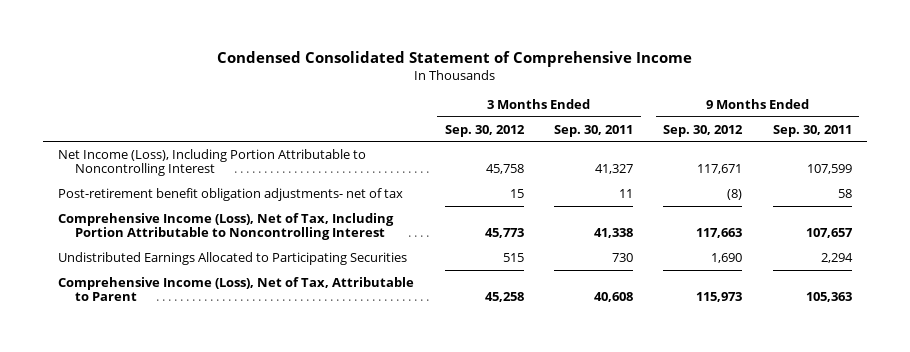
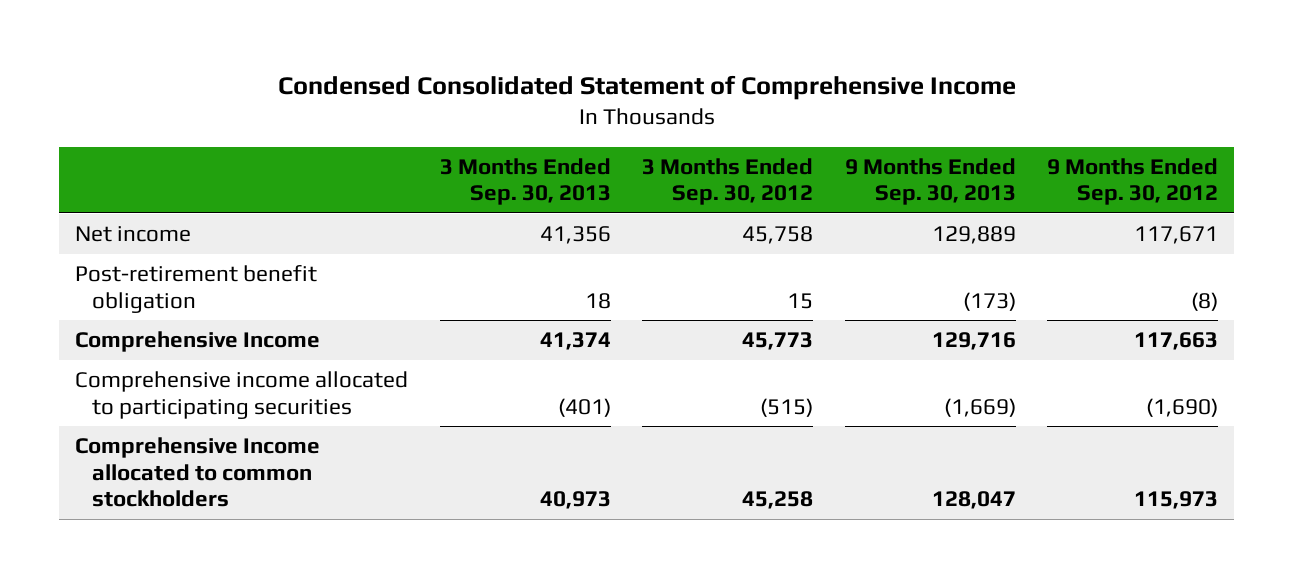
- | 3 Months Ended Sep. 30, 2012 | 3 Months Ended Sep. 30, 2011 | 9 Months Ended Sep. 30, 2012 | 9 Months Ended Sep. 30, 2011
+ | 3 Months Ended Sep. 30, 2013 | 3 Months Ended Sep. 30, 2012 | 9 Months Ended Sep. 30, 2013 | 9 Months Ended Sep. 30, 2012
- Net Income (Loss), Including Portion Attributable to Noncontrolling Interest | 45,758 | 41,327 | 117,671 | 107,599
- Post-retirement benefit obligation adjustments- net of tax | 15 | 11 | (8) | 58
- Comprehensive Income (Loss), Net of Tax, Including Portion Attributable to Noncontrolling Interest | 45,773 | 41,338 | 117,663 | 107,657
- Undistributed Earnings Allocated to Participating Securities | 515 | 730 | 1,690 | 2,294
- Comprehensive Income (Loss), Net of Tax, Attributable to Parent | 45,258 | 40,608 | 115,973 | 105,363
+ Net income | 41,356 | 45,758 | 129,889 | 117,671
+ Post-retirement benefit obligation | 18 | 15 | (173) | (8)
+ Comprehensive Income | 41,374 | 45,773 | 129,716 | 117,663
+ Comprehensive income allocated to participating securities | (401) | (515) | (1,669) | (1,690)
+ Comprehensive Income allocated to common stockholders | 40,973 | 45,258 | 128,047 | 115,973

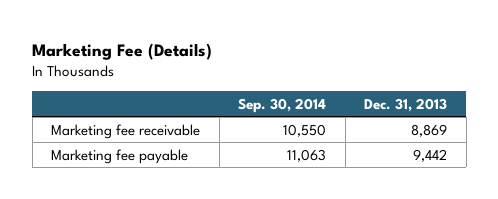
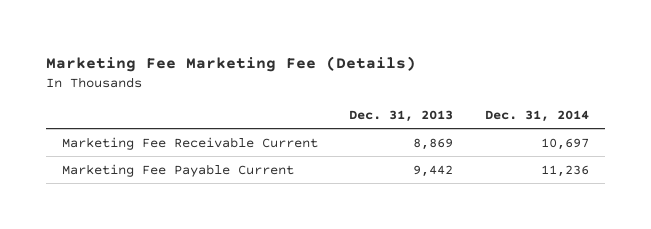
- Marketing Fee (Details)
+ Marketing Fee Marketing Fee (Details)
- | Sep. 30, 2014 | Dec. 31, 2013
+ | Dec. 31, 2013 | Dec. 31, 2014
- Marketing fee receivable | 10,550 | 8,869
- Marketing fee payable | 11,063 | 9,442
+ Marketing Fee Receivable Current | 8,869 | 10,697
+ Marketing Fee Payable Current | 9,442 | 11,236

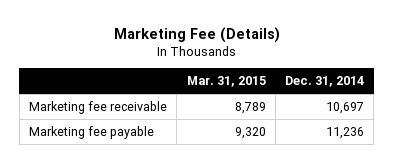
- Marketing Fee Marketing Fee (Details)
+ Marketing Fee (Details)
- | Dec. 31, 2013 | Dec. 31, 2014
+ | Mar. 31, 2015 | Dec. 31, 2014
- Marketing Fee Receivable Current | 8,869 | 10,697
- Marketing Fee Payable Current | 9,442 | 11,236
+ Marketing fee receivable | 8,789 | 10,697
+ Marketing fee payable | 9,320 | 11,236

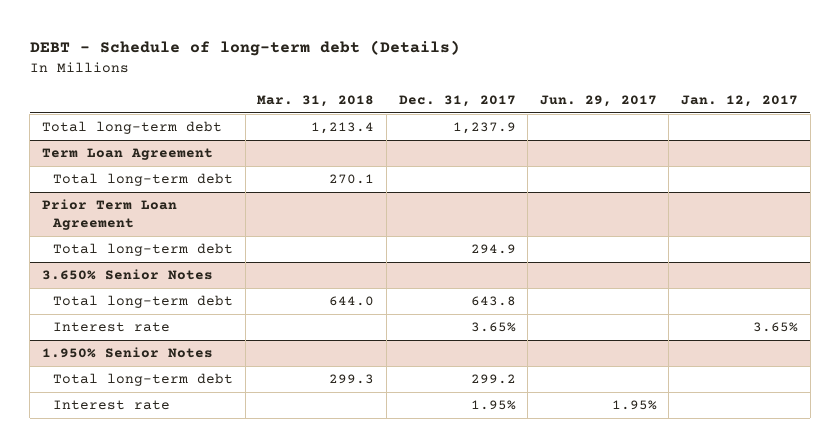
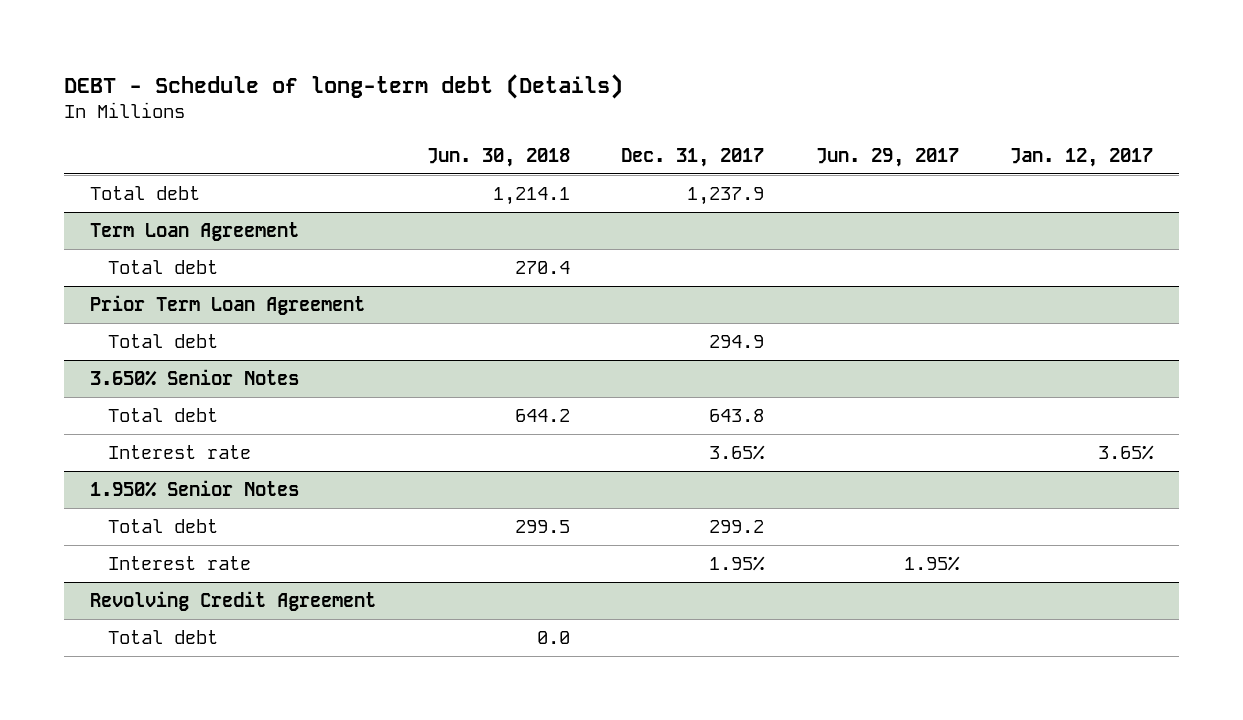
- | Mar. 31, 2018 | Dec. 31, 2017 | Jun. 29, 2017 | Jan. 12, 2017
+ | Jun. 30, 2018 | Dec. 31, 2017 | Jun. 29, 2017 | Jan. 12, 2017
- Total long-term debt | 1,213.4 | 1,237.9 | |
+ Total debt | 1,214.1 | 1,237.9 | |
@ Term Loan Agreement
- Total long-term debt | 270.1 | | |
+ Total debt | 270.4 | | |
@ Prior Term Loan Agreement
- Total long-term debt | | 294.9 | |
+ Total debt | | 294.9 | |
@ 3.650% Senior Notes
- Total long-term debt | 644.0 | 643.8 | |
+ Total debt | 644.2 | 643.8 | |
@ 1.950% Senior Notes
- Total long-term debt | 299.3 | 299.2 | |
+ Total debt | 299.5 | 299.2 | |
+ Revolving Credit Agreement
+ Total debt | 0.0 | | |

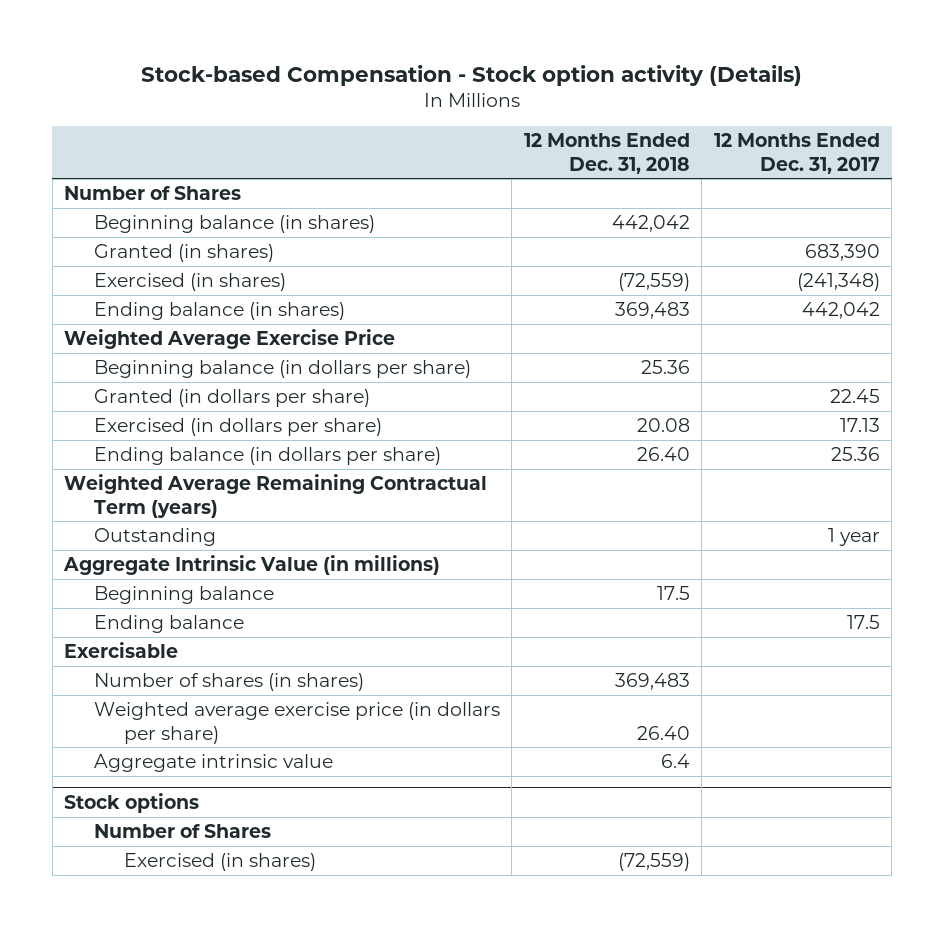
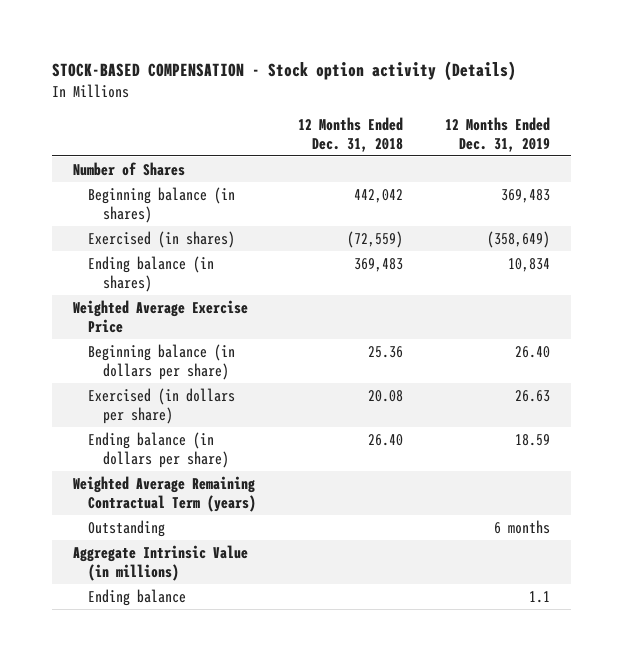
- Stock-based Compensation - Stock option activity (Details)
+ STOCK-BASED COMPENSATION - Stock option activity (Details)
- | 12 Months Ended Dec. 31, 2018 | 12 Months Ended Dec. 31, 2017
+ | 12 Months Ended Dec. 31, 2018 | 12 Months Ended Dec. 31, 2019
- Granted (in shares) | | 683,390
- Granted (in dollars per share) | | 22.45
- Beginning balance | 17.5 |
- Exercisable
- Number of shares (in shares) | 369,483 |
- Weighted average exercise price (in dollars per share) | 26.40 |
- Aggregate intrinsic value | 6.4 |
- Stock options
- Number of Shares
- Exercised (in shares) | (72,559) |

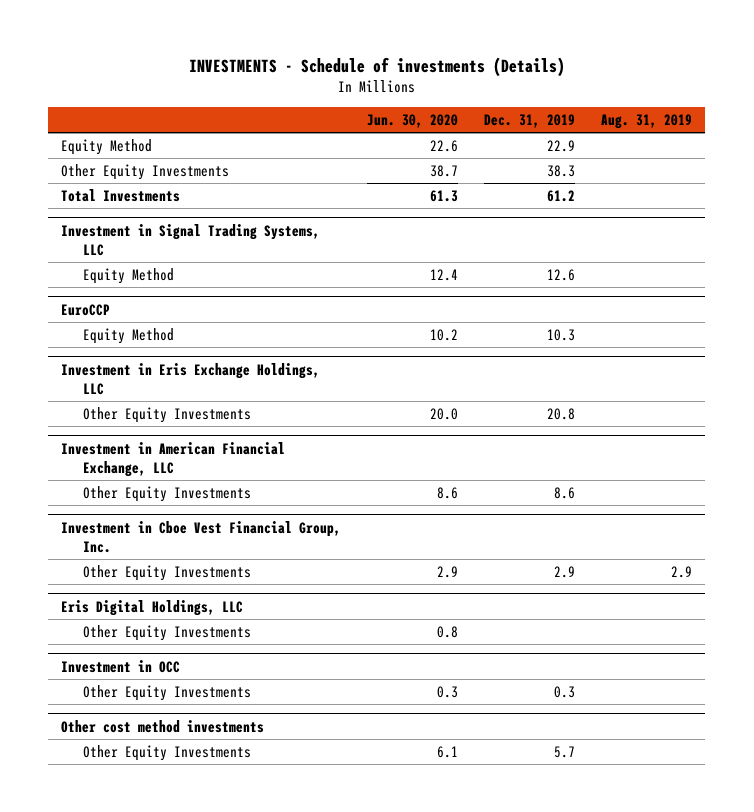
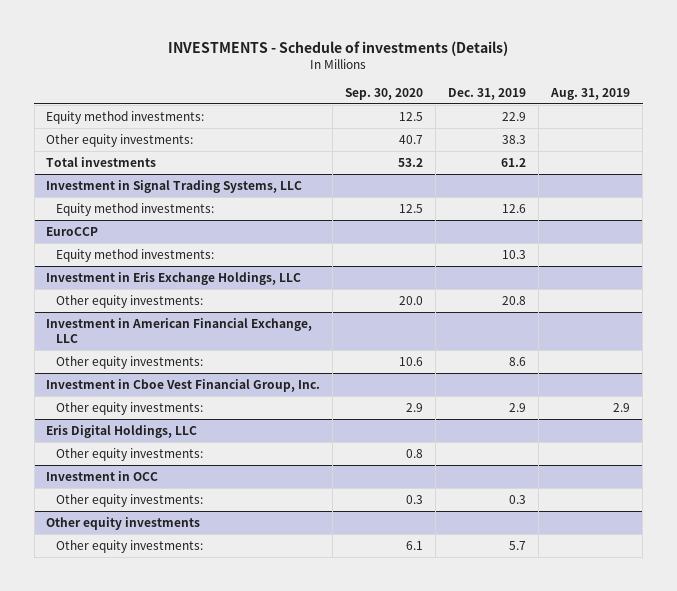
- | Jun. 30, 2020 | Dec. 31, 2019 | Aug. 31, 2019
+ | Sep. 30, 2020 | Dec. 31, 2019 | Aug. 31, 2019
- Equity Method | 22.6 | 22.9 |
- Other Equity Investments | 38.7 | 38.3 |
- Total Investments | 61.3 | 61.2 |
+ Equity method investments: | 12.5 | 22.9 |
+ Other equity investments: | 40.7 | 38.3 |
+ Total investments | 53.2 | 61.2 |
@ Investment in Signal Trading Systems, LLC
- Equity Method | 12.4 | 12.6 |
+ Equity method investments: | 12.5 | 12.6 |
@ EuroCCP
- Equity Method | 10.2 | 10.3 |
+ Equity method investments: | | 10.3 |
@ Investment in Eris Exchange Holdings, LLC
- Other Equity Investments | 20.0 | 20.8 |
+ Other equity investments: | 20.0 | 20.8 |
@ Investment in American Financial Exchange, LLC
- Other Equity Investments | 8.6 | 8.6 |
+ Other equity investments: | 10.6 | 8.6 |
@ Investment in Cboe Vest Financial Group, Inc.
- Other Equity Investments | 2.9 | 2.9 | 2.9
+ Other equity investments: | 2.9 | 2.9 | 2.9
@ Eris Digital Holdings, LLC
- Other Equity Investments | 0.8 | |
+ Other equity investments: | 0.8 | |
@ Investment in OCC
- Other Equity Investments | 0.3 | 0.3 |
- Other cost method investments
- Other Equity Investments | 6.1 | 5.7 |
@ Investment in OCC
+ Other equity investments: | 0.3 | 0.3 |
+ Other equity investments
+ Other equity investments: | 6.1 | 5.7 |

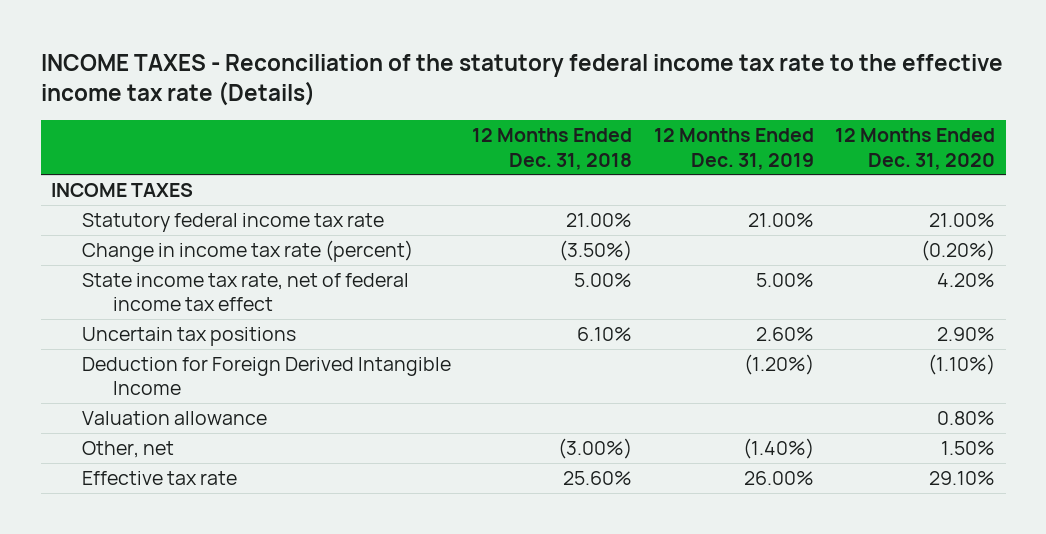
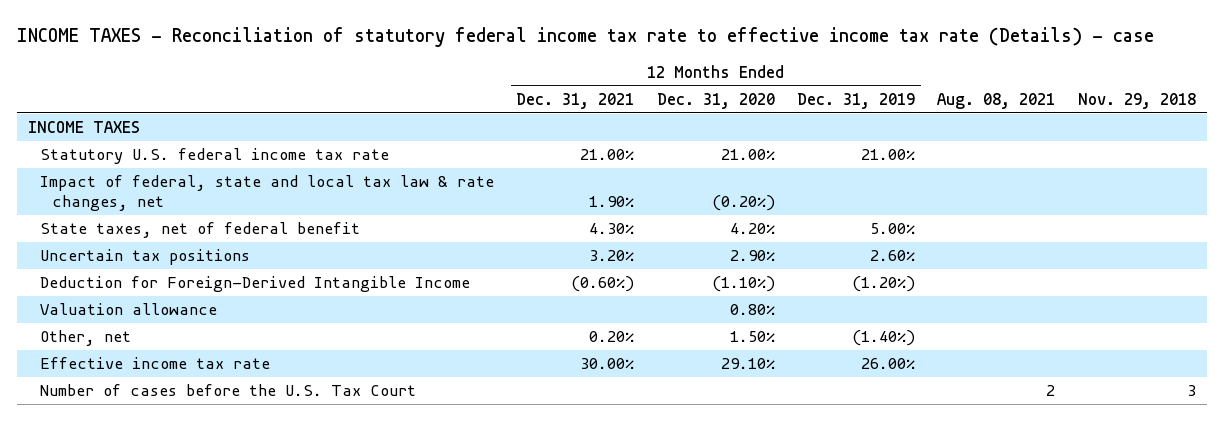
- INCOME TAXES - Reconciliation of the statutory federal income tax rate to the effective income tax rate (Details)
+ INCOME TAXES - Reconciliation of statutory federal income tax rate to effective income tax rate (Details) - case
- | 12 Months Ended Dec. 31, 2018 | 12 Months Ended Dec. 31, 2019 | 12 Months Ended Dec. 31, 2020
+ | 12 Months Ended Dec. 31, 2021 | 12 Months Ended Dec. 31, 2020 | 12 Months Ended Dec. 31, 2019 | Aug. 08, 2021 | Nov. 29, 2018
- Statutory federal income tax rate | 21.00% | 21.00% | 21.00%
- Change in income tax rate (percent) | (3.50%) | | (0.20%)
- State income tax rate, net of federal income tax effect | 5.00% | 5.00% | 4.20%
+ Statutory U.S. federal income tax rate | 21.00% | 21.00% | 21.00% | |
+ Impact of federal, state and local tax law & rate changes, net | 1.90% | (0.20%) | | |
+ State taxes, net of federal benefit | 4.30% | 4.20% | 5.00% | |
- Deduction for Foreign Derived Intangible Income | | (1.20%) | (1.10%)
+ Deduction for Foreign-Derived Intangible Income | (0.60%) | (1.10%) | (1.20%) | |
- Effective tax rate | 25.60% | 26.00% | 29.10%
+ Effective income tax rate | 30.00% | 29.10% | 26.00% | |
+ Number of cases before the U.S. Tax Court | | | | 2 | 3

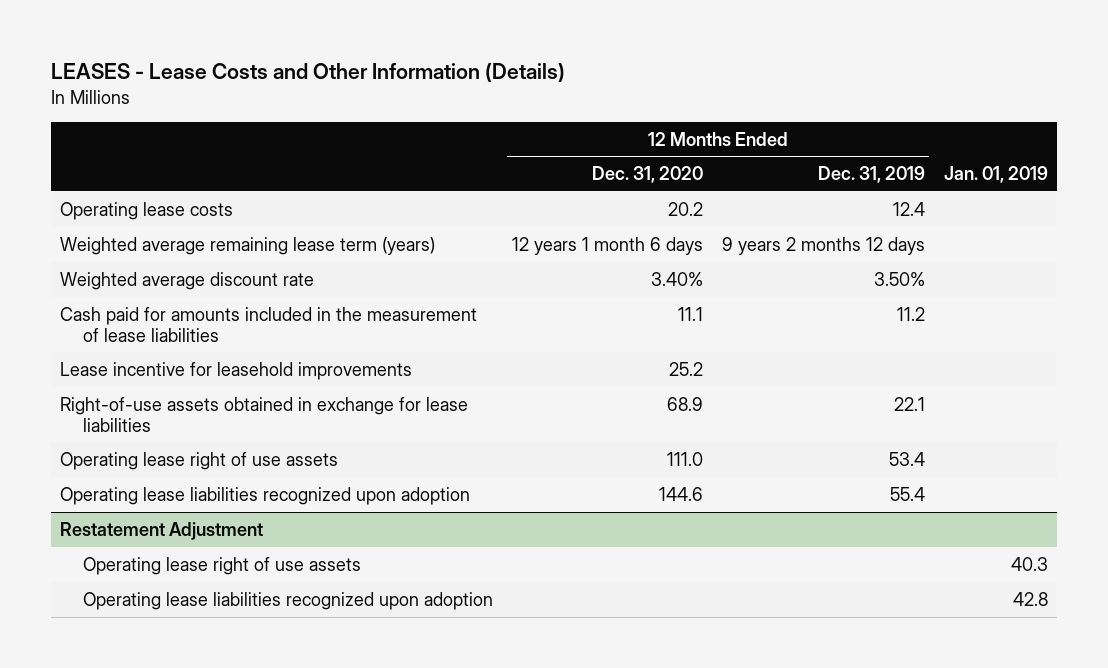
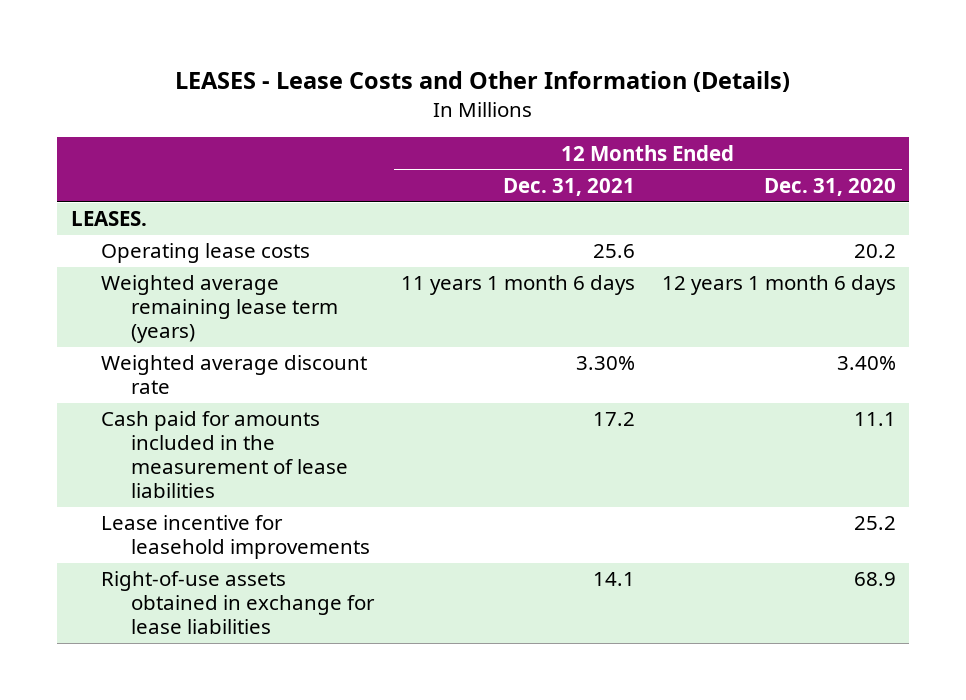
- | 12 Months Ended Dec. 31, 2020 | 12 Months Ended Dec. 31, 2019 | Jan. 01, 2019
+ | 12 Months Ended Dec. 31, 2021 | 12 Months Ended Dec. 31, 2020
+ LEASES.
- Operating lease right of use assets | 111.0 | 53.4 |
- Operating lease liabilities recognized upon adoption | 144.6 | 55.4 |
- Restatement Adjustment
- Operating lease right of use assets | | | 40.3
- Operating lease liabilities recognized upon adoption | | | 42.8

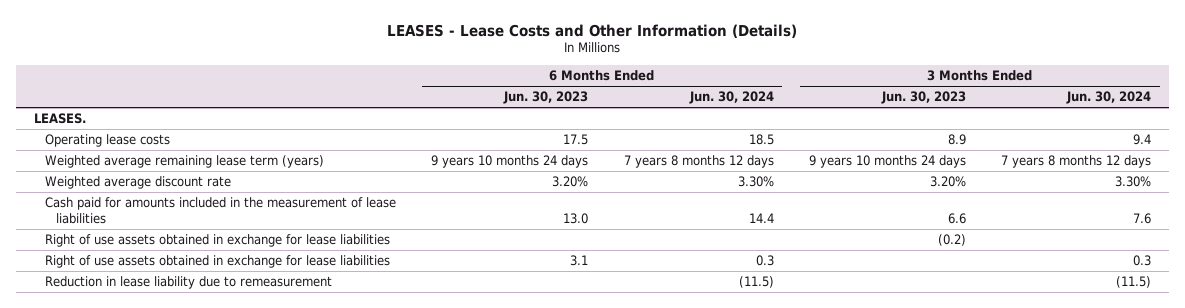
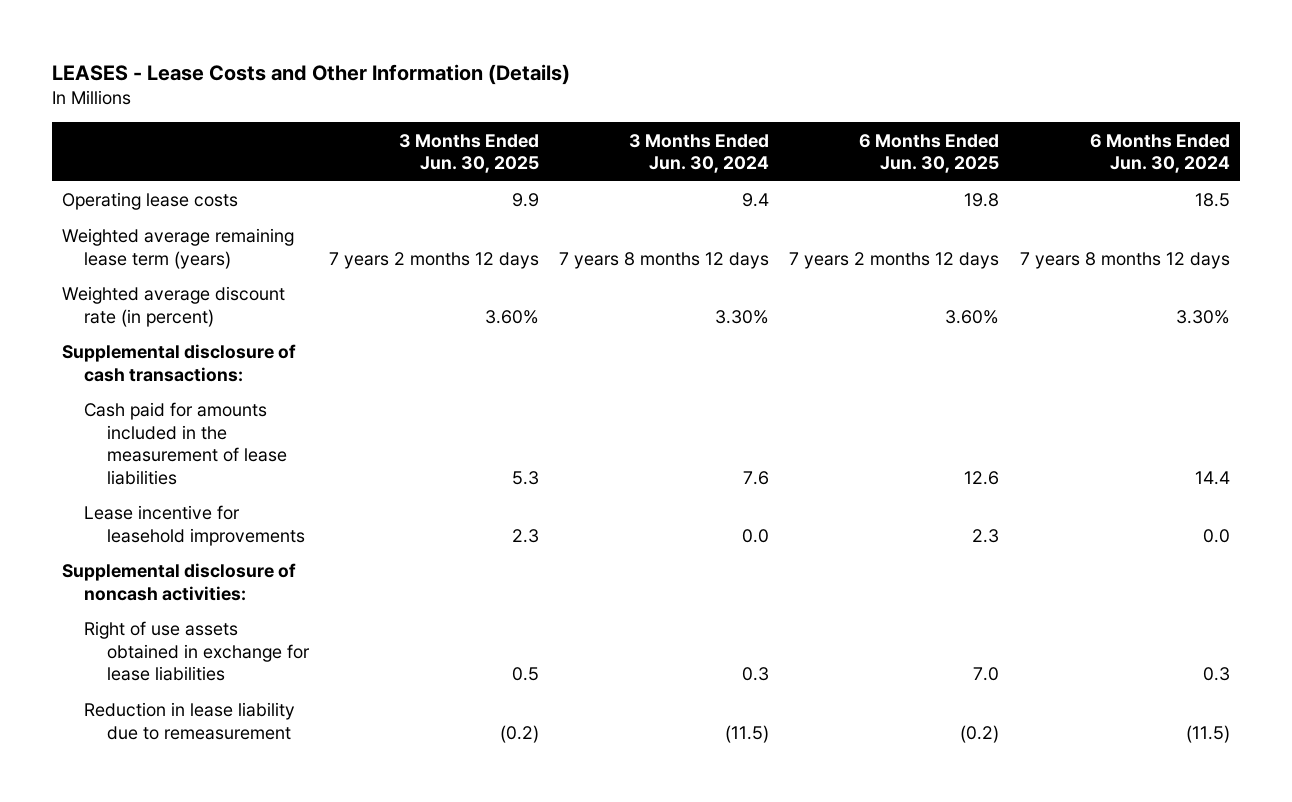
- | 6 Months Ended Jun. 30, 2023 | 6 Months Ended Jun. 30, 2024 | 3 Months Ended Jun. 30, 2023 | 3 Months Ended Jun. 30, 2024
+ | 3 Months Ended Jun. 30, 2025 | 3 Months Ended Jun. 30, 2024 | 6 Months Ended Jun. 30, 2025 | 6 Months Ended Jun. 30, 2024
- LEASES.
- Weighted average discount rate | 3.20% | 3.30% | 3.20% | 3.30%
+ Weighted average discount rate (in percent) | 3.60% | 3.30% | 3.60% | 3.30%
+ Supplemental disclosure of cash transactions:
- Right of use assets obtained in exchange for lease liabilities | | | (0.2) |
+ Lease incentive for leasehold improvements | 2.3 | 0.0 | 2.3 | 0.0
+ Supplemental disclosure of noncash activities:

